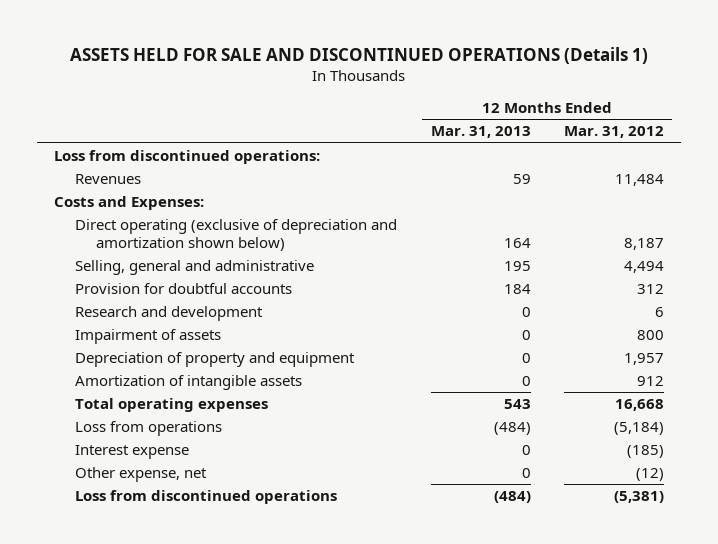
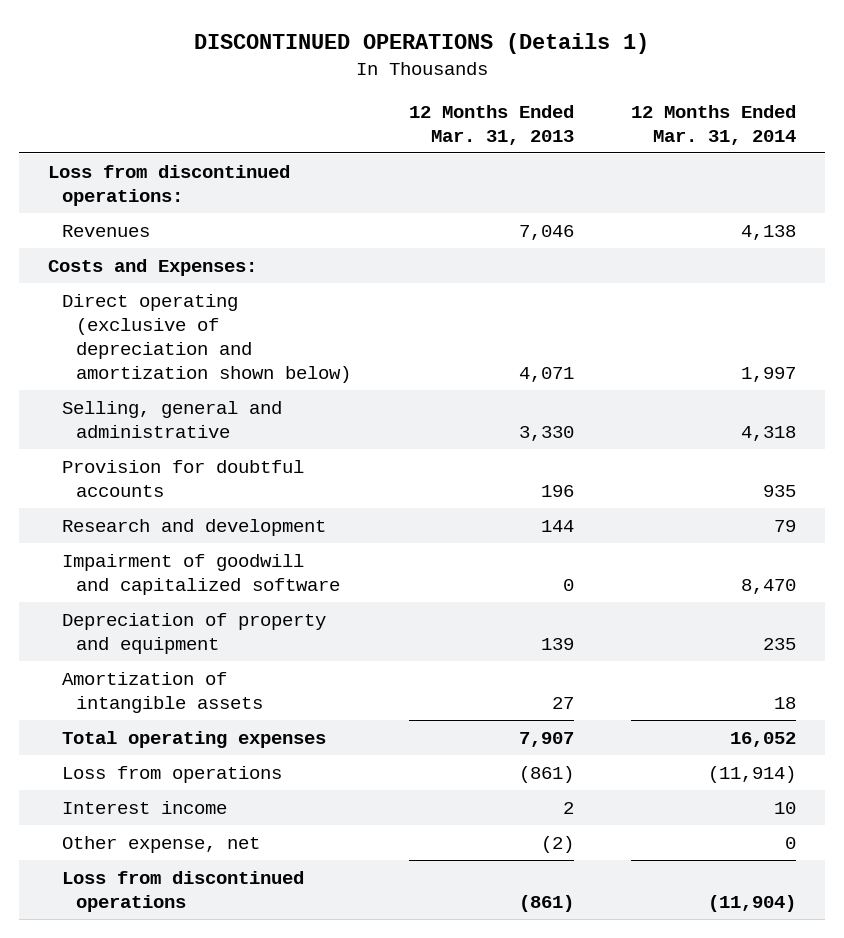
- ASSETS HELD FOR SALE AND DISCONTINUED OPERATIONS (Details 1)
+ DISCONTINUED OPERATIONS (Details 1)
- | 12 Months Ended Mar. 31, 2013 | 12 Months Ended Mar. 31, 2012
+ | 12 Months Ended Mar. 31, 2013 | 12 Months Ended Mar. 31, 2014
- Revenues | 59 | 11,484
+ Revenues | 7,046 | 4,138
- Direct operating (exclusive of depreciation and amortization shown below) | 164 | 8,187
- Selling, general and administrative | 195 | 4,494
- Provision for doubtful accounts | 184 | 312
- Research and development | 0 | 6
- Impairment of assets | 0 | 800
- Depreciation of property and equipment | 0 | 1,957
- Amortization of intangible assets | 0 | 912
- Total operating expenses | 543 | 16,668
- Loss from operations | (484) | (5,184)
- Interest expense | 0 | (185)
- Other expense, net | 0 | (12)
- Loss from discontinued operations | (484) | (5,381)
+ Direct operating (exclusive of depreciation and amortization shown below) | 4,071 | 1,997
+ Selling, general and administrative | 3,330 | 4,318
+ Provision for doubtful accounts | 196 | 935
+ Research and development | 144 | 79
+ Impairment of goodwill and capitalized software | 0 | 8,470
+ Depreciation of property and equipment | 139 | 235
+ Amortization of intangible assets | 27 | 18
+ Total operating expenses | 7,907 | 16,052
+ Loss from operations | (861) | (11,914)
+ Interest income | 2 | 10
+ Other expense, net | (2) | 0
+ Loss from discontinued operations | (861) | (11,904)

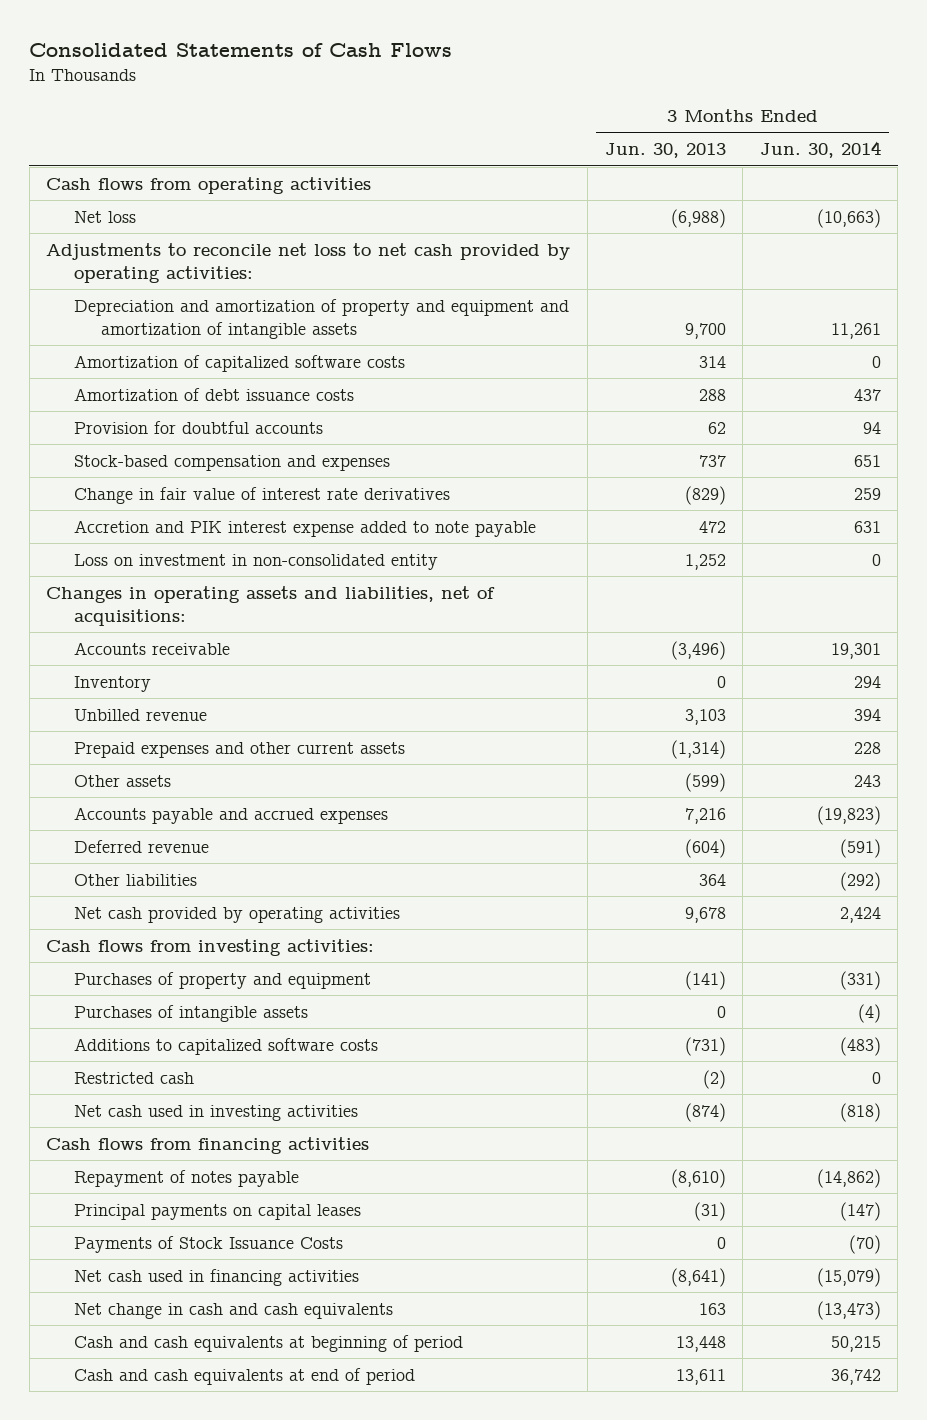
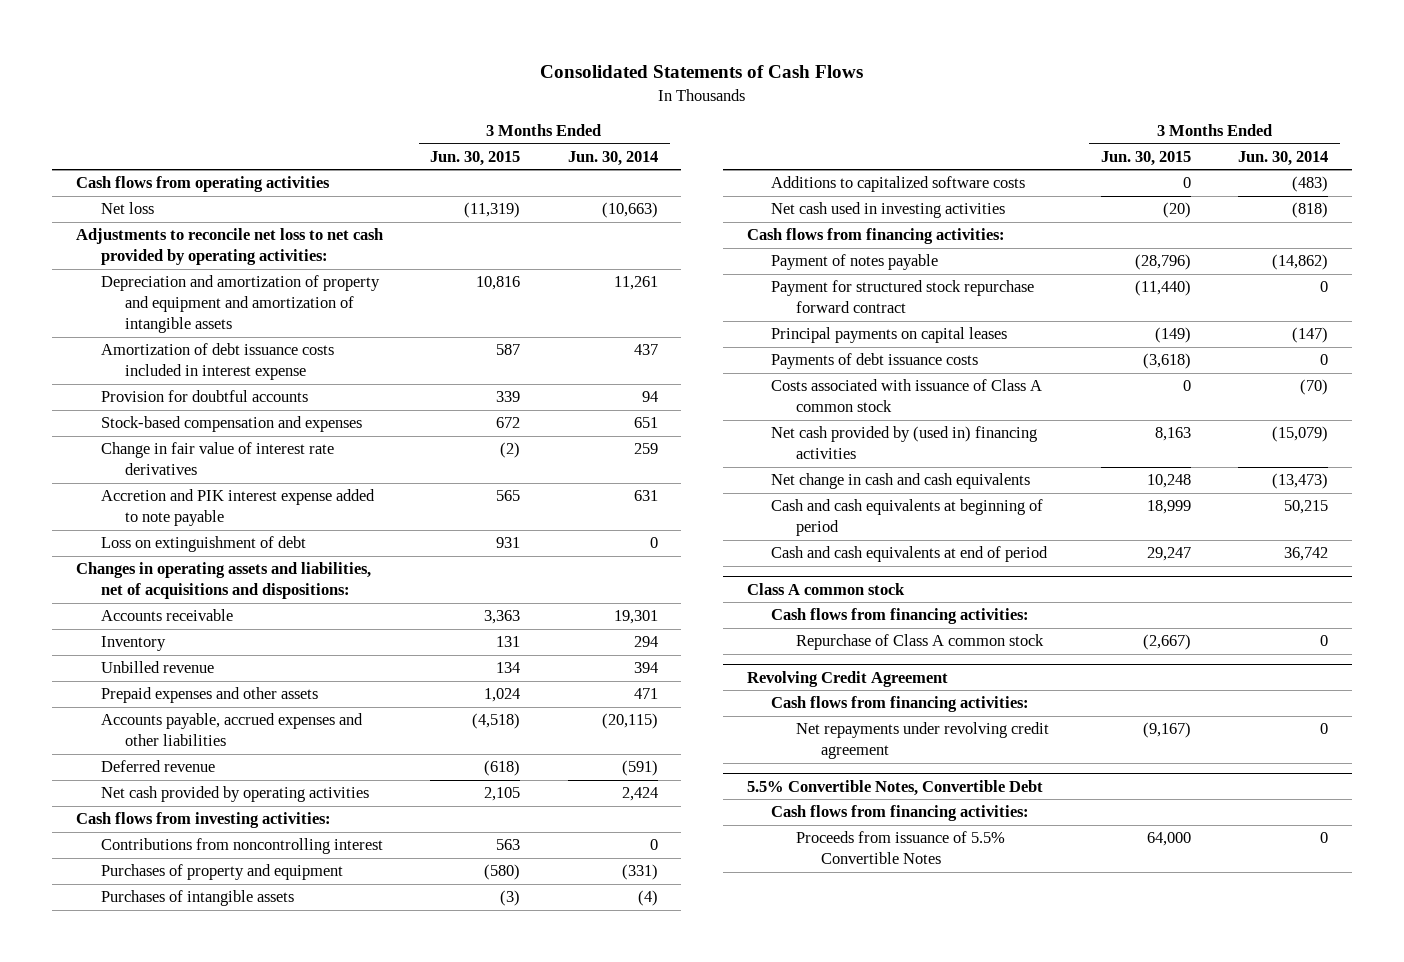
- | 3 Months Ended Jun. 30, 2013 | 3 Months Ended Jun. 30, 2014
+ | 3 Months Ended Jun. 30, 2015 | 3 Months Ended Jun. 30, 2014
- Amortization of capitalized software costs | 314 | 0
- Amortization of debt issuance costs | 288 | 437
+ Amortization of debt issuance costs included in interest expense | 587 | 437
- Loss on investment in non-consolidated entity | 1,252 | 0
- Changes in operating assets and liabilities, net of acquisitions:
+ Loss on extinguishment of debt | 931 | 0
+ Changes in operating assets and liabilities, net of acquisitions and dispositions:
- Prepaid expenses and other current assets | (1,314) | 228
- Other assets | (599) | 243
- Accounts payable and accrued expenses | 7,216 | (19,823)
+ Prepaid expenses and other assets | 1,024 | 471
+ Accounts payable, accrued expenses and other liabilities | (4,518) | (20,115)
- Other liabilities | 364 | (292)
+ Contributions from noncontrolling interest | 563 | 0
- Restricted cash | (2) | 0
- Cash flows from financing activities
- Repayment of notes payable | (8,610) | (14,862)
+ Cash flows from financing activities:
+ Payment of notes payable | (28,796) | (14,862)
+ Payment for structured stock repurchase forward contract | (11,440) | 0
- Payments of Stock Issuance Costs | 0 | (70)
- Net cash used in financing activities | (8,641) | (15,079)
+ Payments of debt issuance costs | (3,618) | 0
+ Costs associated with issuance of Class A common stock | 0 | (70)
+ Net cash provided by (used in) financing activities | 8,163 | (15,079)
+ Class A common stock
+ Cash flows from financing activities:
+ Repurchase of Class A common stock | (2,667) | 0
+ Revolving Credit Agreement
+ Cash flows from financing activities:
+ Net repayments under revolving credit agreement | (9,167) | 0
+ 5.5% Convertible Notes, Convertible Debt
+ Cash flows from financing activities:
+ Proceeds from issuance of 5.5% Convertible Notes | 64,000 | 0

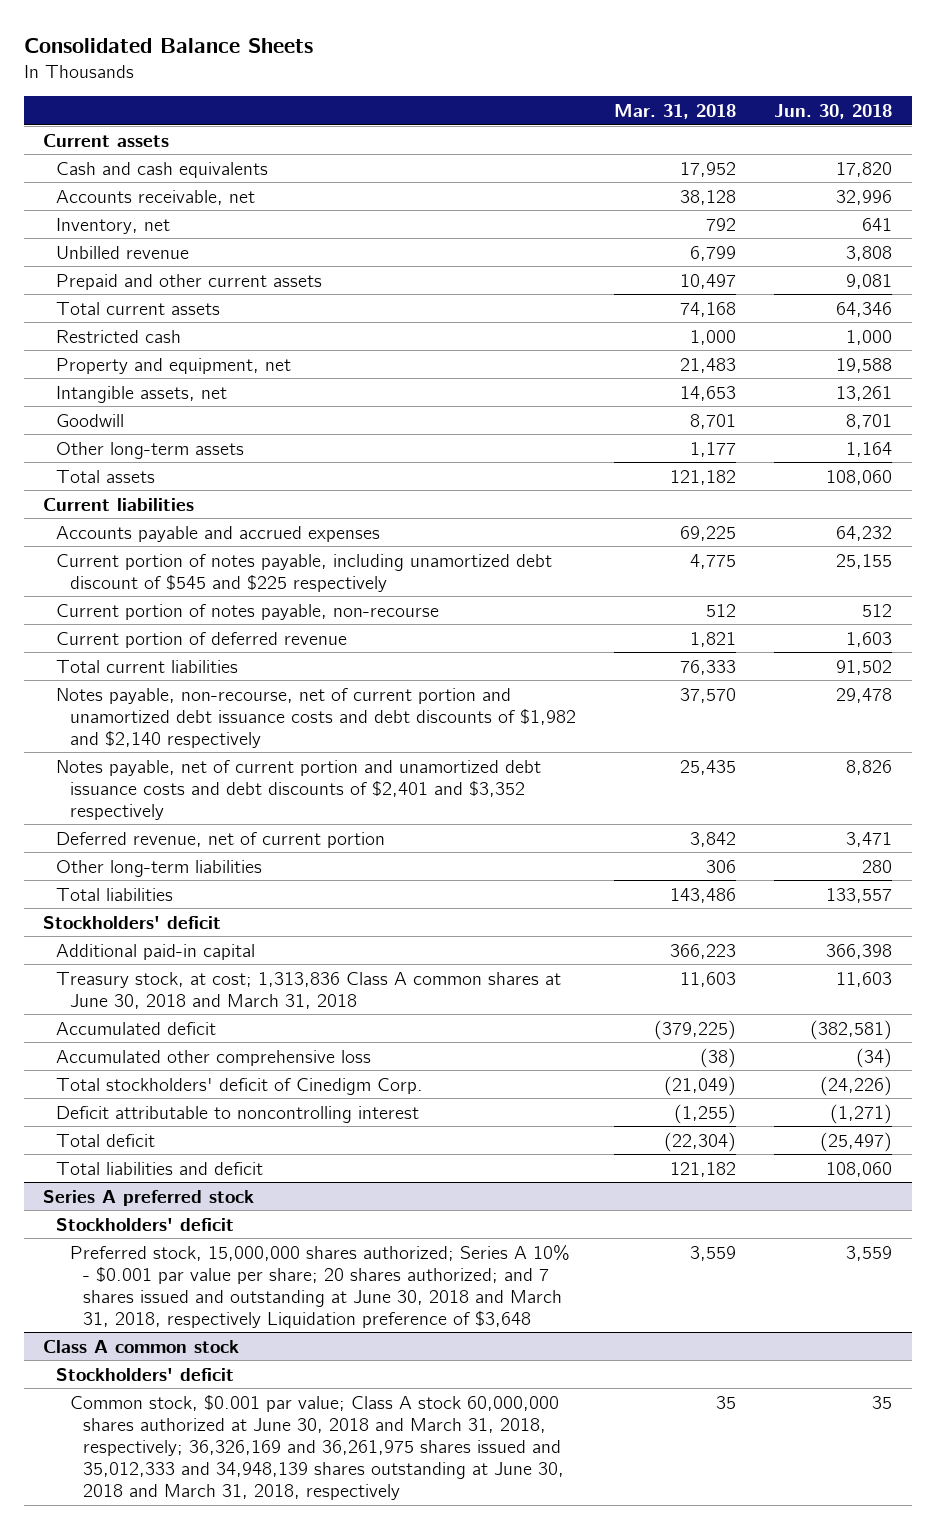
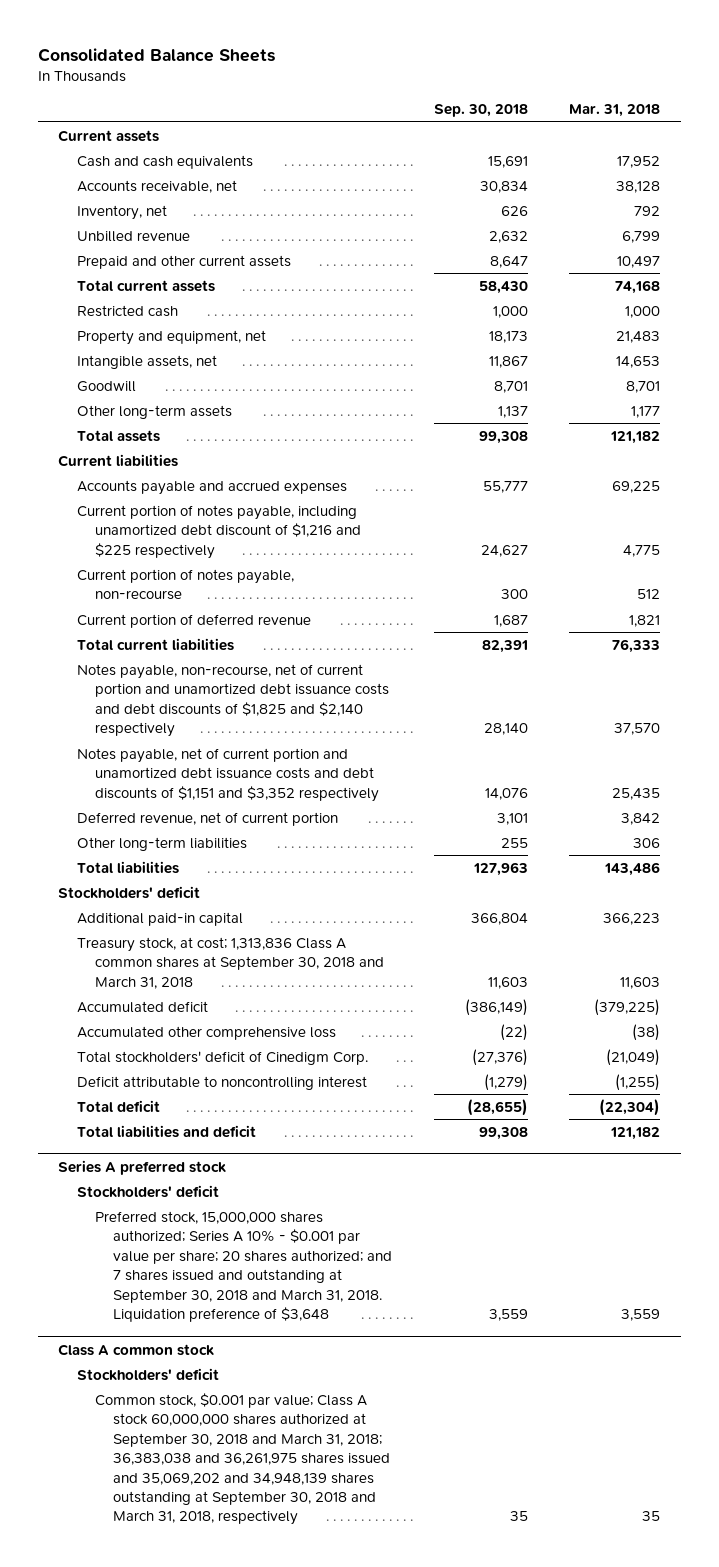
- | Mar. 31, 2018 | Jun. 30, 2018
+ | Sep. 30, 2018 | Mar. 31, 2018
- Current portion of notes payable, including unamortized debt discount of $545 and $225 respectively | 4,775 | 25,155
+ Current portion of notes payable, including unamortized debt discount of $1,216 and $225 respectively | 24,627 | 4,775
- Notes payable, non-recourse, net of current portion and unamortized debt issuance costs and debt discounts of $1,982 and $2,140 respectively | 37,570 | 29,478
- Notes payable, net of current portion and unamortized debt issuance costs and debt discounts of $2,401 and $3,352 respectively | 25,435 | 8,826
+ Notes payable, non-recourse, net of current portion and unamortized debt issuance costs and debt discounts of $1,825 and $2,140 respectively | 28,140 | 37,570
+ Notes payable, net of current portion and unamortized debt issuance costs and debt discounts of $1,151 and $3,352 respectively | 14,076 | 25,435
- Treasury stock, at cost; 1,313,836 Class A common shares at June 30, 2018 and March 31, 2018 | 11,603 | 11,603
+ Treasury stock, at cost; 1,313,836 Class A common shares at September 30, 2018 and March 31, 2018 | 11,603 | 11,603
@ Series A preferred stock
- Preferred stock, 15,000,000 shares authorized; Series A 10% - $0.001 par value per share; 20 shares authorized; and 7 shares issued and outstanding at June 30, 2018 and March 31, 2018, respectively Liquidation preference of $3,648 | 3,559 | 3,559
+ Preferred stock, 15,000,000 shares authorized; Series A 10% - $0.001 par value per share; 20 shares authorized; and 7 shares issued and outstanding at September 30, 2018 and March 31, 2018. Liquidation preference of $3,648 | 3,559 | 3,559
@ Class A common stock
- Common stock, $0.001 par value; Class A stock 60,000,000 shares authorized at June 30, 2018 and March 31, 2018, respectively; 36,326,169 and 36,261,975 shares issued and 35,012,333 and 34,948,139 shares outstanding at June 30, 2018 and March 31, 2018, respectively | 35 | 35
+ Common stock, $0.001 par value; Class A stock 60,000,000 shares authorized at September 30, 2018 and March 31, 2018; 36,383,038 and 36,261,975 shares issued and 35,069,202 and 34,948,139 shares outstanding at September 30, 2018 and March 31, 2018, respectively | 35 | 35

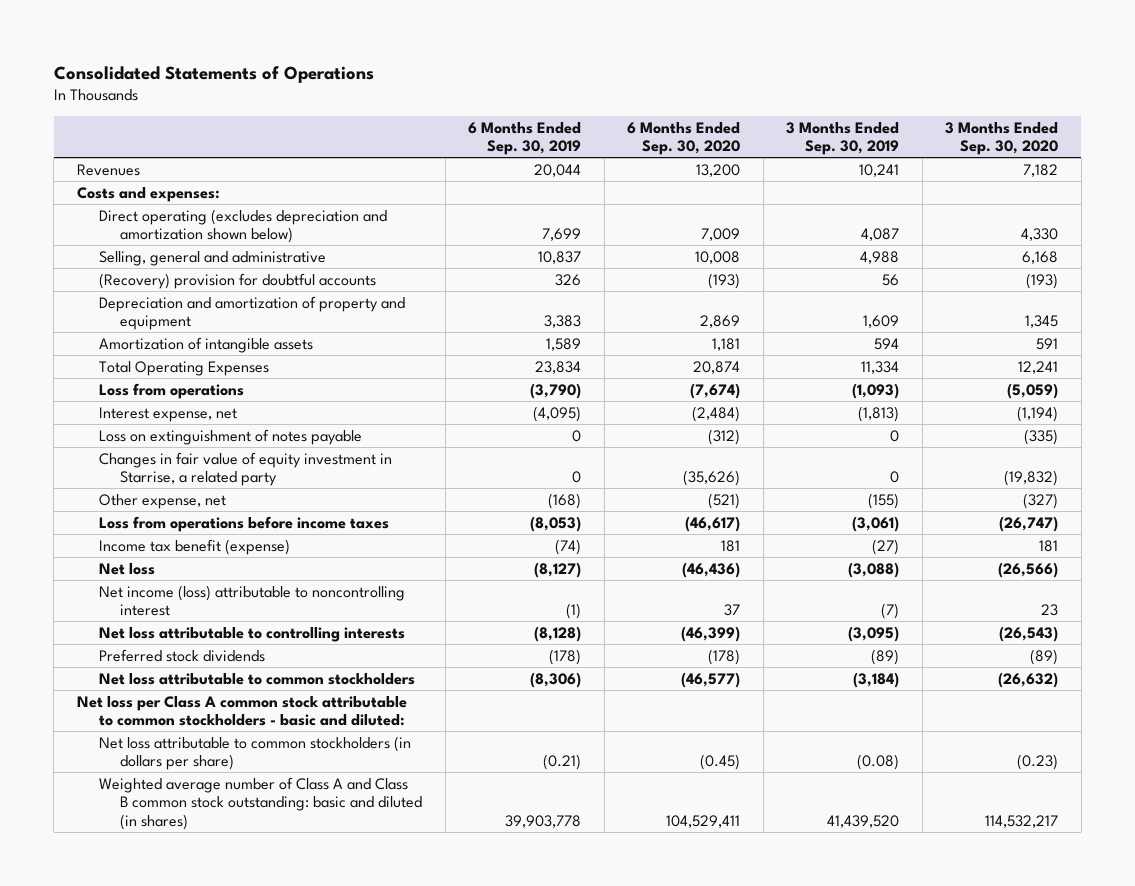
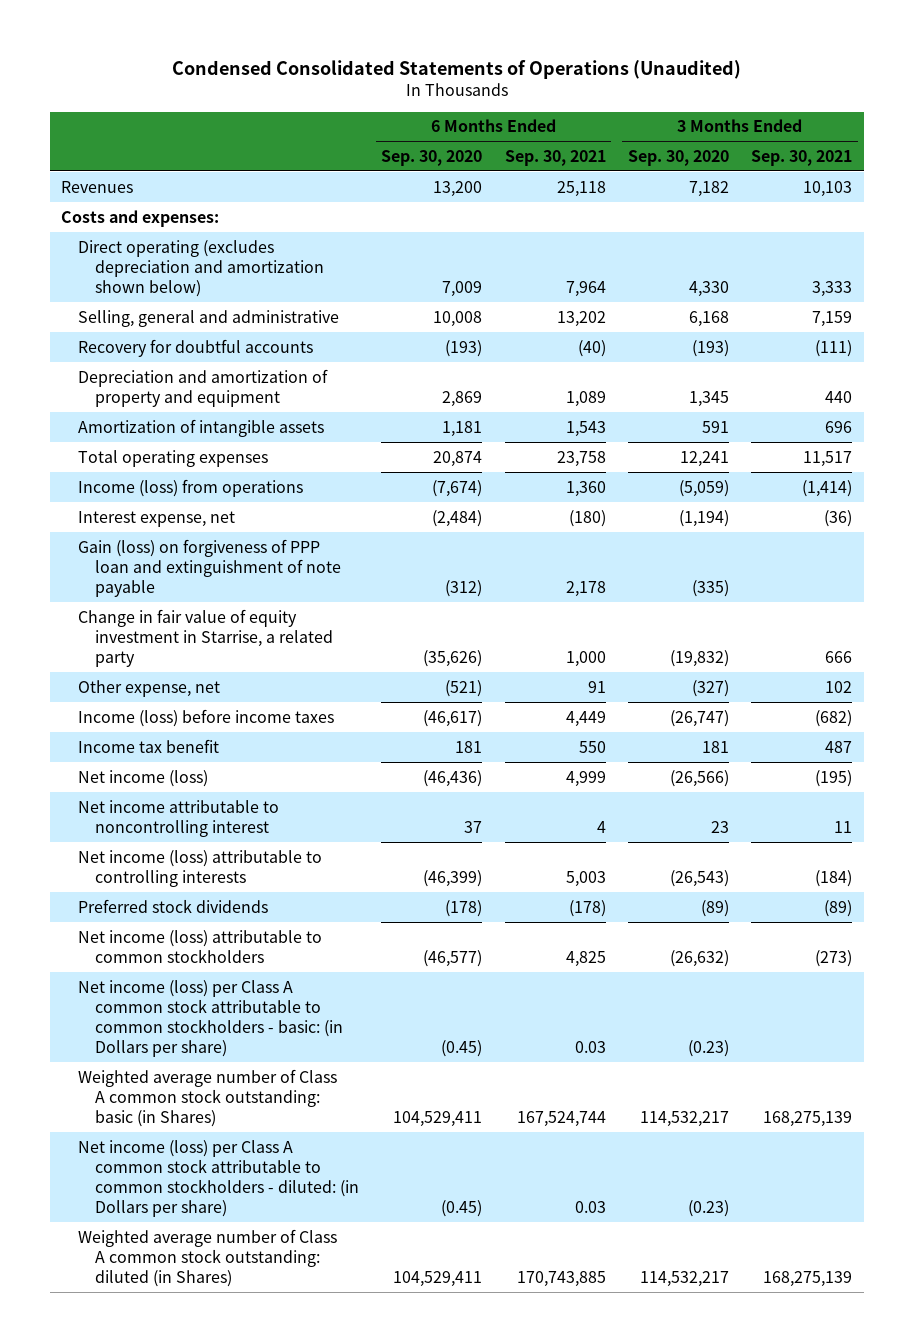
- Consolidated Statements of Operations
+ Condensed Consolidated Statements of Operations (Unaudited)
- | 6 Months Ended Sep. 30, 2019 | 6 Months Ended Sep. 30, 2020 | 3 Months Ended Sep. 30, 2019 | 3 Months Ended Sep. 30, 2020
+ | 6 Months Ended Sep. 30, 2020 | 6 Months Ended Sep. 30, 2021 | 3 Months Ended Sep. 30, 2020 | 3 Months Ended Sep. 30, 2021
- (Recovery) provision for doubtful accounts | 326 | (193) | 56 | (193)
+ Recovery for doubtful accounts | (193) | (40) | (193) | (111)
- Total Operating Expenses | 23,834 | 20,874 | 11,334 | 12,241
- Loss from operations | (3,790) | (7,674) | (1,093) | (5,059)
+ Total operating expenses | 20,874 | 23,758 | 12,241 | 11,517
+ Income (loss) from operations | (7,674) | 1,360 | (5,059) | (1,414)
- Loss on extinguishment of notes payable | 0 | (312) | 0 | (335)
- Changes in fair value of equity investment in Starrise, a related party | 0 | (35,626) | 0 | (19,832)
+ Gain (loss) on forgiveness of PPP loan and extinguishment of note payable | (312) | 2,178 | (335) |
+ Change in fair value of equity investment in Starrise, a related party | (35,626) | 1,000 | (19,832) | 666
- Loss from operations before income taxes | (8,053) | (46,617) | (3,061) | (26,747)
- Income tax benefit (expense) | (74) | 181 | (27) | 181
- Net loss | (8,127) | (46,436) | (3,088) | (26,566)
- Net income (loss) attributable to noncontrolling interest | (1) | 37 | (7) | 23
- Net loss attributable to controlling interests | (8,128) | (46,399) | (3,095) | (26,543)
+ Income (loss) before income taxes | (46,617) | 4,449 | (26,747) | (682)
+ Income tax benefit | 181 | 550 | 181 | 487
+ Net income (loss) | (46,436) | 4,999 | (26,566) | (195)
+ Net income attributable to noncontrolling interest | 37 | 4 | 23 | 11
+ Net income (loss) attributable to controlling interests | (46,399) | 5,003 | (26,543) | (184)
- Net loss attributable to common stockholders | (8,306) | (46,577) | (3,184) | (26,632)
- Net loss per Class A common stock attributable to common stockholders - basic and diluted:
- Net loss attributable to common stockholders (in dollars per share) | (0.21) | (0.45) | (0.08) | (0.23)
- Weighted average number of Class A and Class B common stock outstanding: basic and diluted (in shares) | 39,903,778 | 104,529,411 | 41,439,520 | 114,532,217
+ Net income (loss) attributable to common stockholders | (46,577) | 4,825 | (26,632) | (273)
+ Net income (loss) per Class A common stock attributable to common stockholders - basic: (in Dollars per share) | (0.45) | 0.03 | (0.23) |
+ Weighted average number of Class A common stock outstanding: basic (in Shares) | 104,529,411 | 167,524,744 | 114,532,217 | 168,275,139
+ Net income (loss) per Class A common stock attributable to common stockholders - diluted: (in Dollars per share) | (0.45) | 0.03 | (0.23) |
+ Weighted average number of Class A common stock outstanding: diluted (in Shares) | 104,529,411 | 170,743,885 | 114,532,217 | 168,275,139

